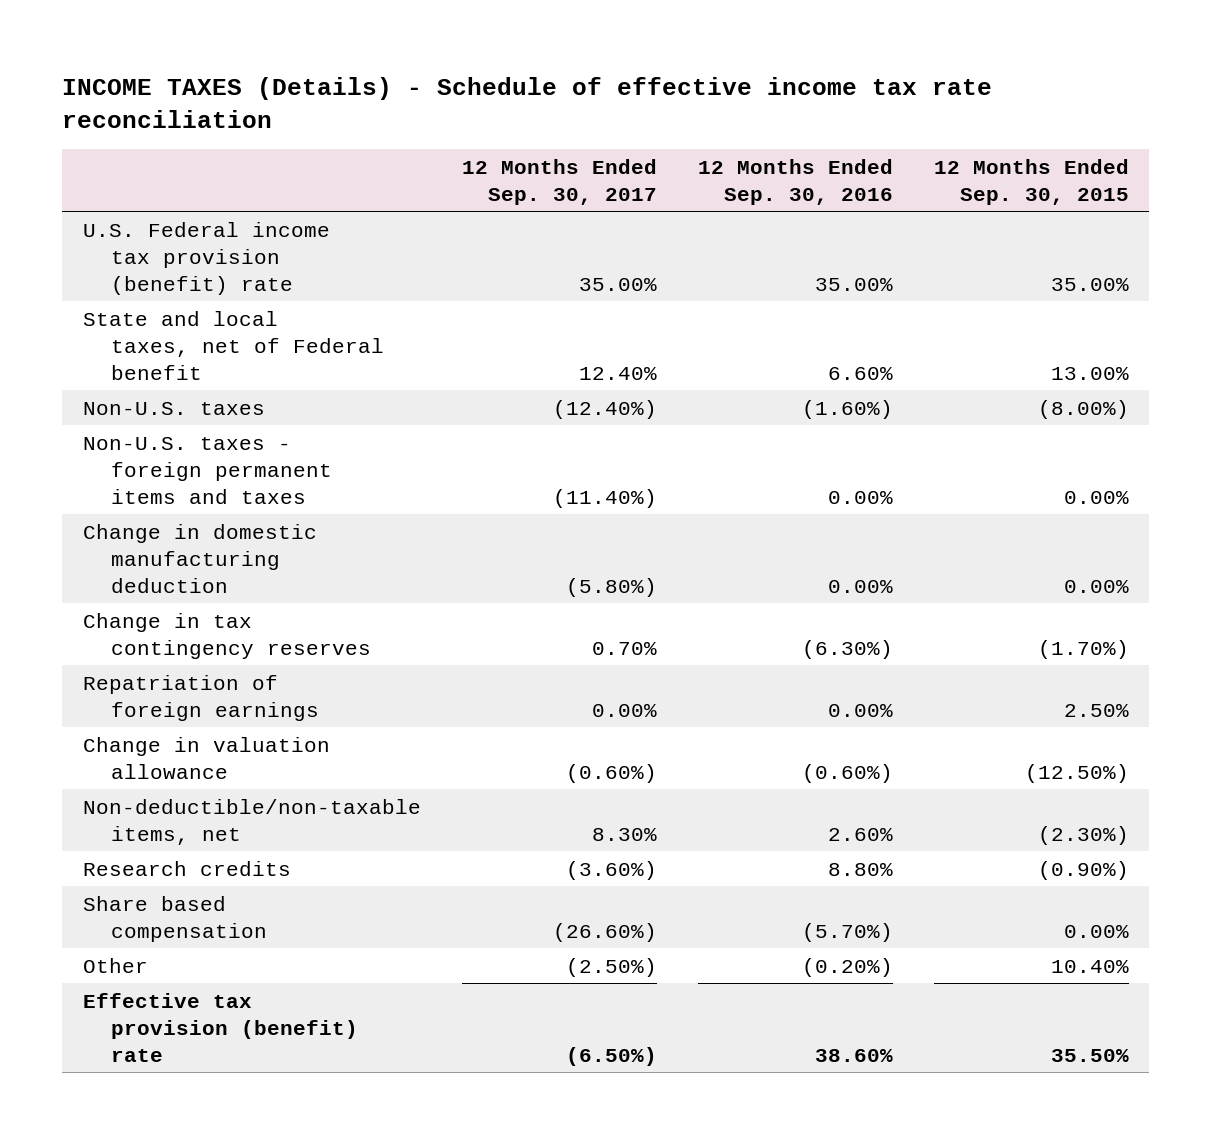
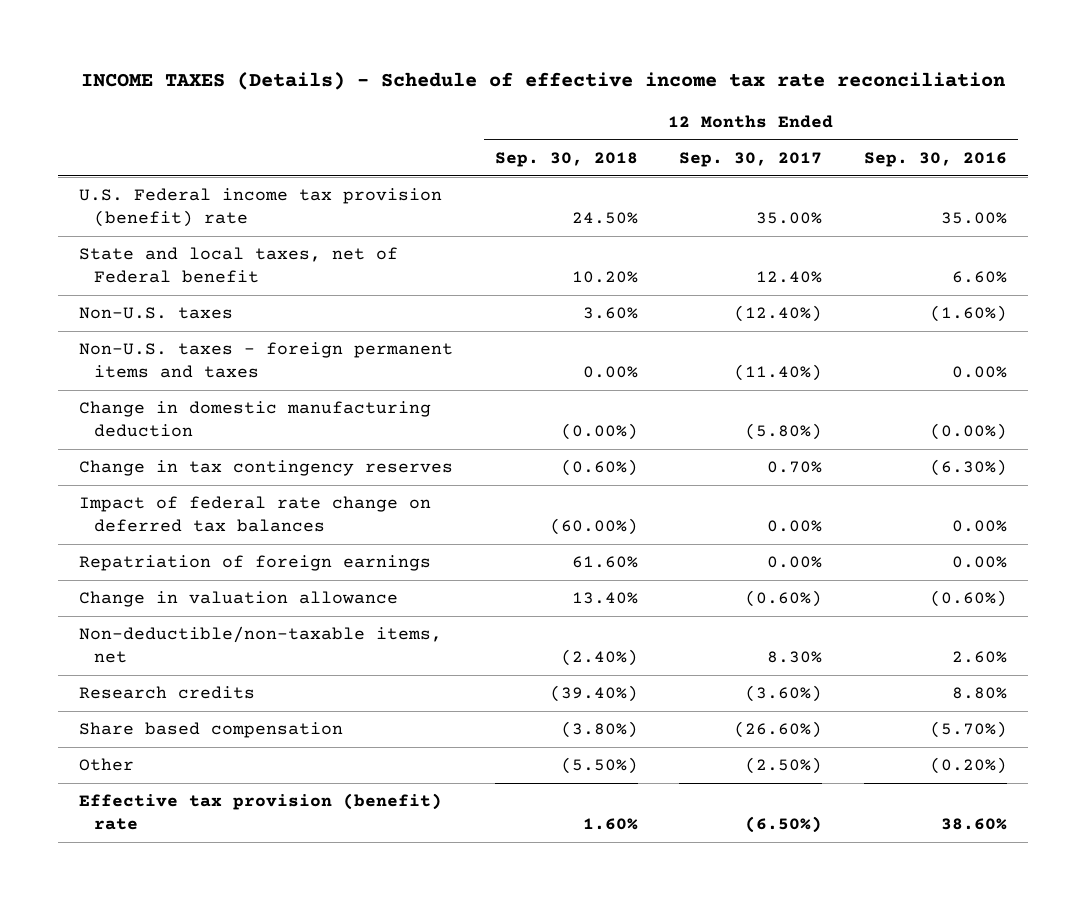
- | 12 Months Ended Sep. 30, 2017 | 12 Months Ended Sep. 30, 2016 | 12 Months Ended Sep. 30, 2015
+ | 12 Months Ended Sep. 30, 2018 | 12 Months Ended Sep. 30, 2017 | 12 Months Ended Sep. 30, 2016
- Change in domestic manufacturing deduction | (5.80%) | 0.00% | 0.00%
+ Change in domestic manufacturing deduction | (0.00%) | (5.80%) | (0.00%)
+ Impact of federal rate change on deferred tax balances | (60.00%) | 0.00% | 0.00%

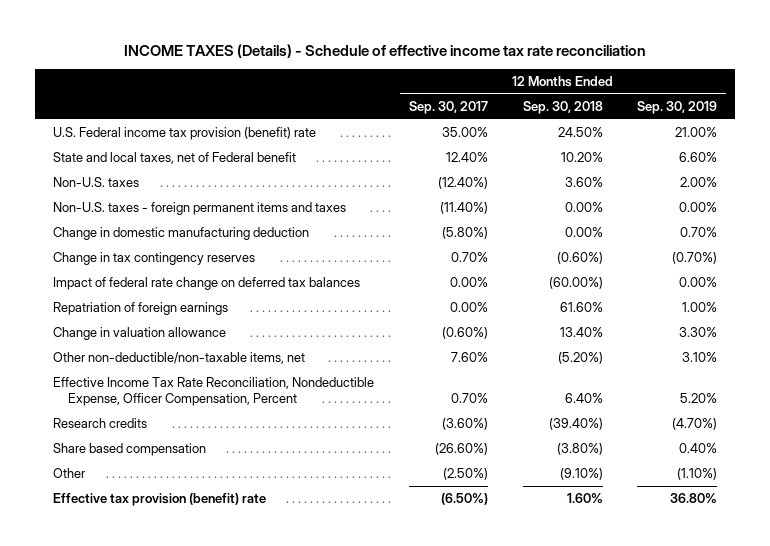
- | 12 Months Ended Sep. 30, 2018 | 12 Months Ended Sep. 30, 2017 | 12 Months Ended Sep. 30, 2016
+ | 12 Months Ended Sep. 30, 2017 | 12 Months Ended Sep. 30, 2018 | 12 Months Ended Sep. 30, 2019
- Change in domestic manufacturing deduction | (0.00%) | (5.80%) | (0.00%)
+ Change in domestic manufacturing deduction | (5.80%) | 0.00% | 0.70%
- Non-deductible/non-taxable items, net | (2.40%) | 8.30% | 2.60%
+ Other non-deductible/non-taxable items, net | 7.60% | (5.20%) | 3.10%
+ Effective Income Tax Rate Reconciliation, Nondeductible Expense, Officer Compensation, Percent | 0.70% | 6.40% | 5.20%
- Other | (5.50%) | (2.50%) | (0.20%)
+ Other | (2.50%) | (9.10%) | (1.10%)

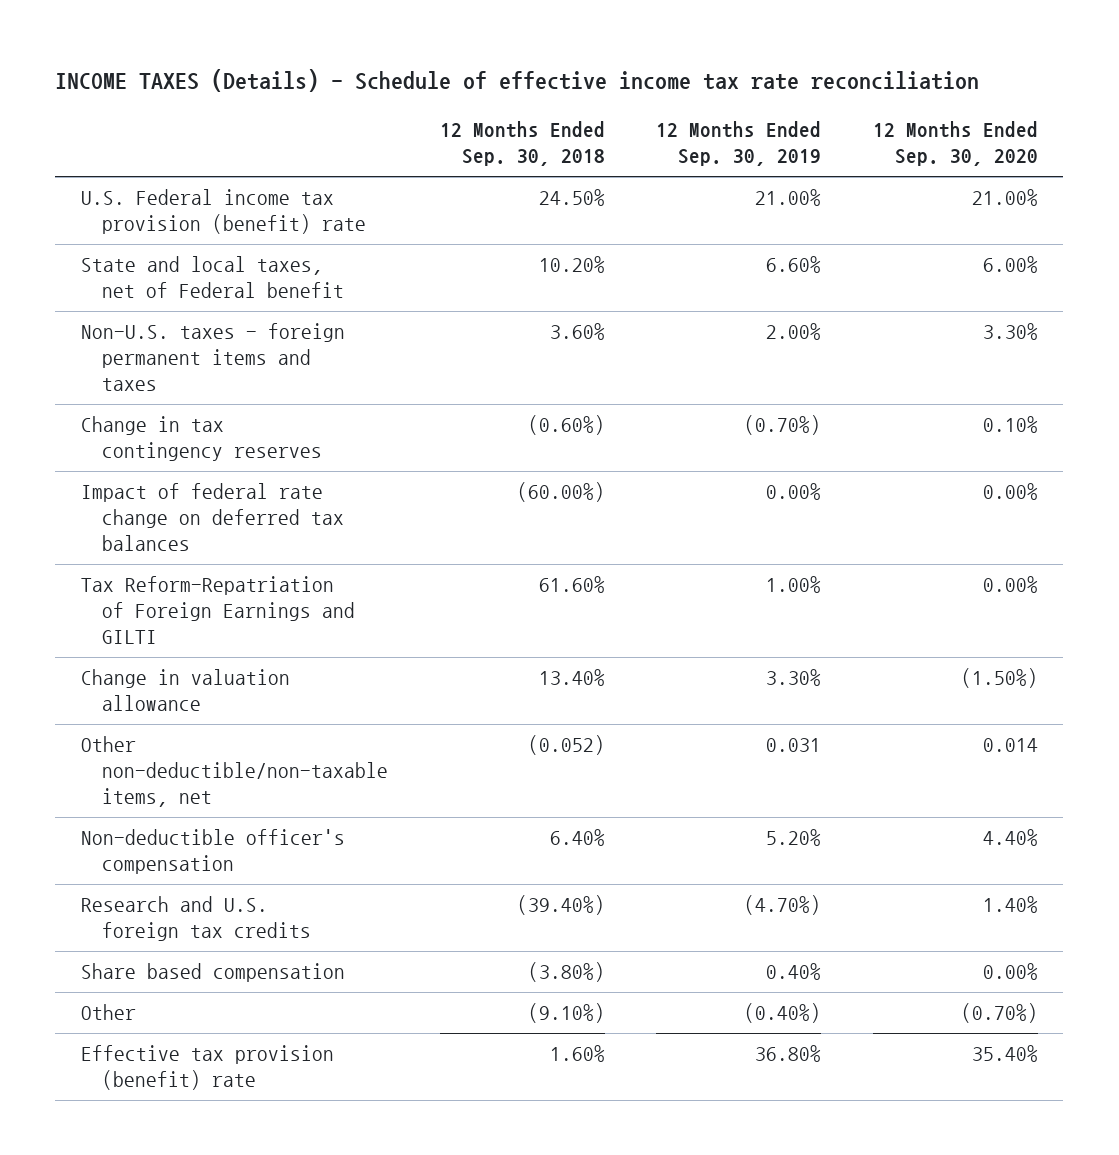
- | 12 Months Ended Sep. 30, 2017 | 12 Months Ended Sep. 30, 2018 | 12 Months Ended Sep. 30, 2019
+ | 12 Months Ended Sep. 30, 2018 | 12 Months Ended Sep. 30, 2019 | 12 Months Ended Sep. 30, 2020
- Non-U.S. taxes | (12.40%) | 3.60% | 2.00%
- Non-U.S. taxes - foreign permanent items and taxes | (11.40%) | 0.00% | 0.00%
- Change in domestic manufacturing deduction | (5.80%) | 0.00% | 0.70%
+ Non-U.S. taxes - foreign permanent items and taxes | 3.60% | 2.00% | 3.30%
- Repatriation of foreign earnings | 0.00% | 61.60% | 1.00%
+ Tax Reform-Repatriation of Foreign Earnings and GILTI | 61.60% | 1.00% | 0.00%
- Other non-deductible/non-taxable items, net | 7.60% | (5.20%) | 3.10%
- Effective Income Tax Rate Reconciliation, Nondeductible Expense, Officer Compensation, Percent | 0.70% | 6.40% | 5.20%
- Research credits | (3.60%) | (39.40%) | (4.70%)
+ Other non-deductible/non-taxable items, net | (0.052) | 0.031 | 0.014
+ Non-deductible officer's compensation | 6.40% | 5.20% | 4.40%
+ Research and U.S. foreign tax credits | (39.40%) | (4.70%) | 1.40%
- Other | (2.50%) | (9.10%) | (1.10%)
+ Other | (9.10%) | (0.40%) | (0.70%)

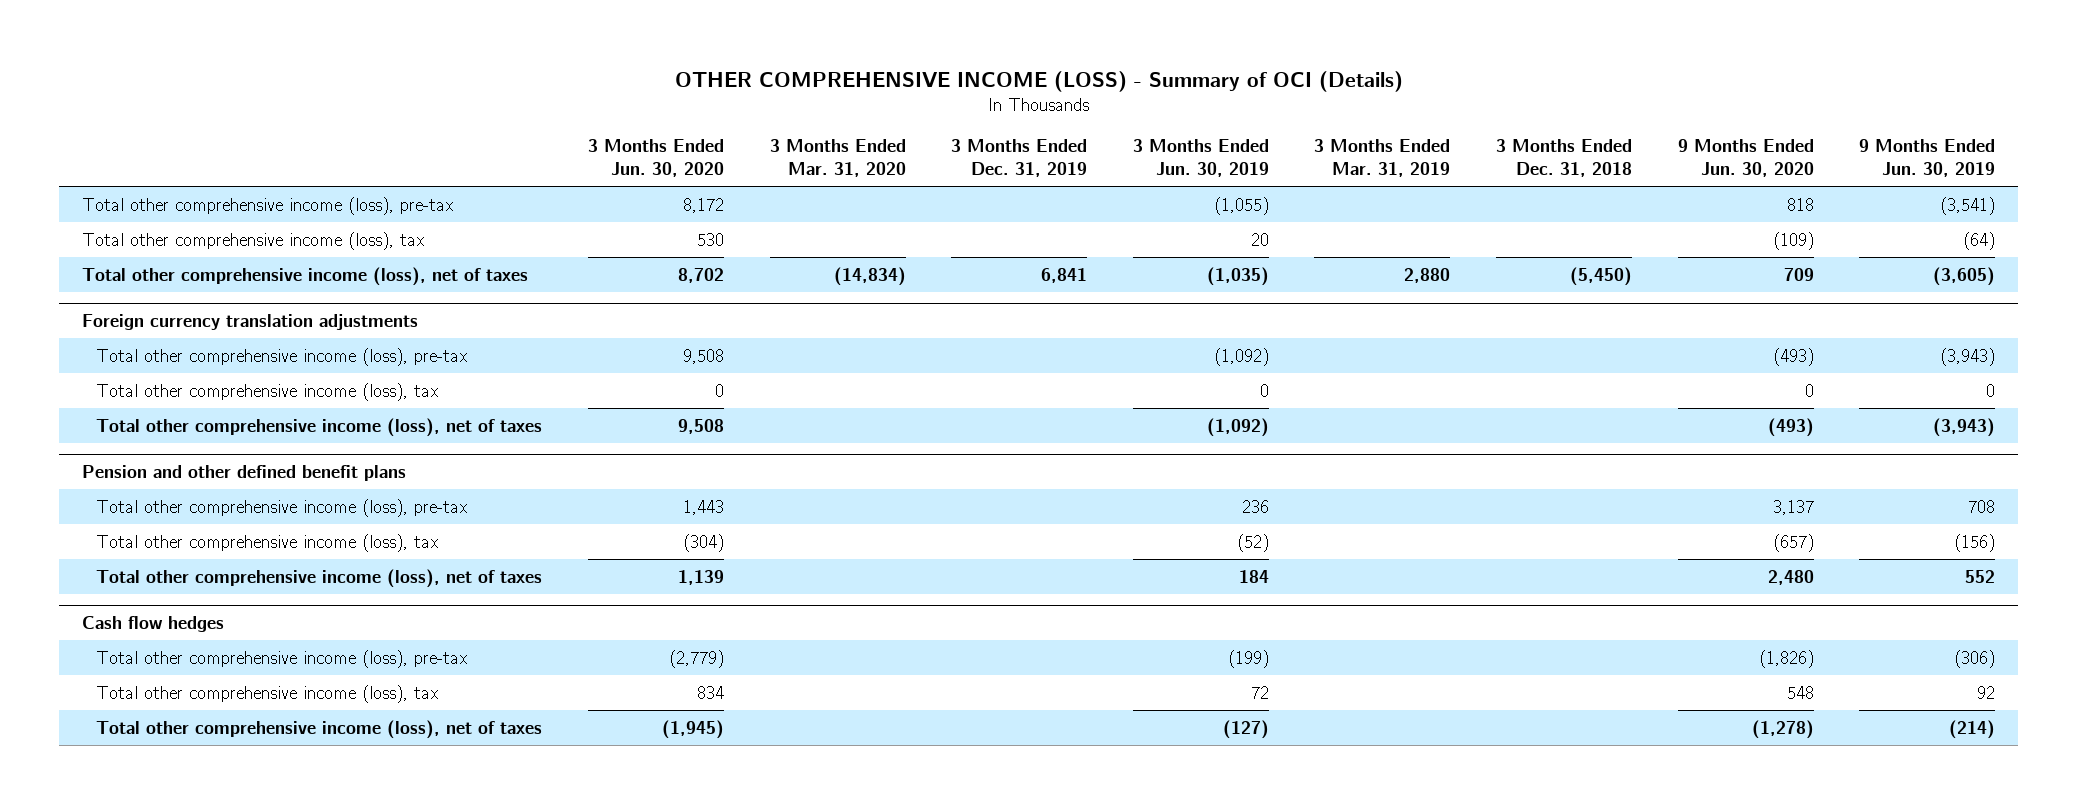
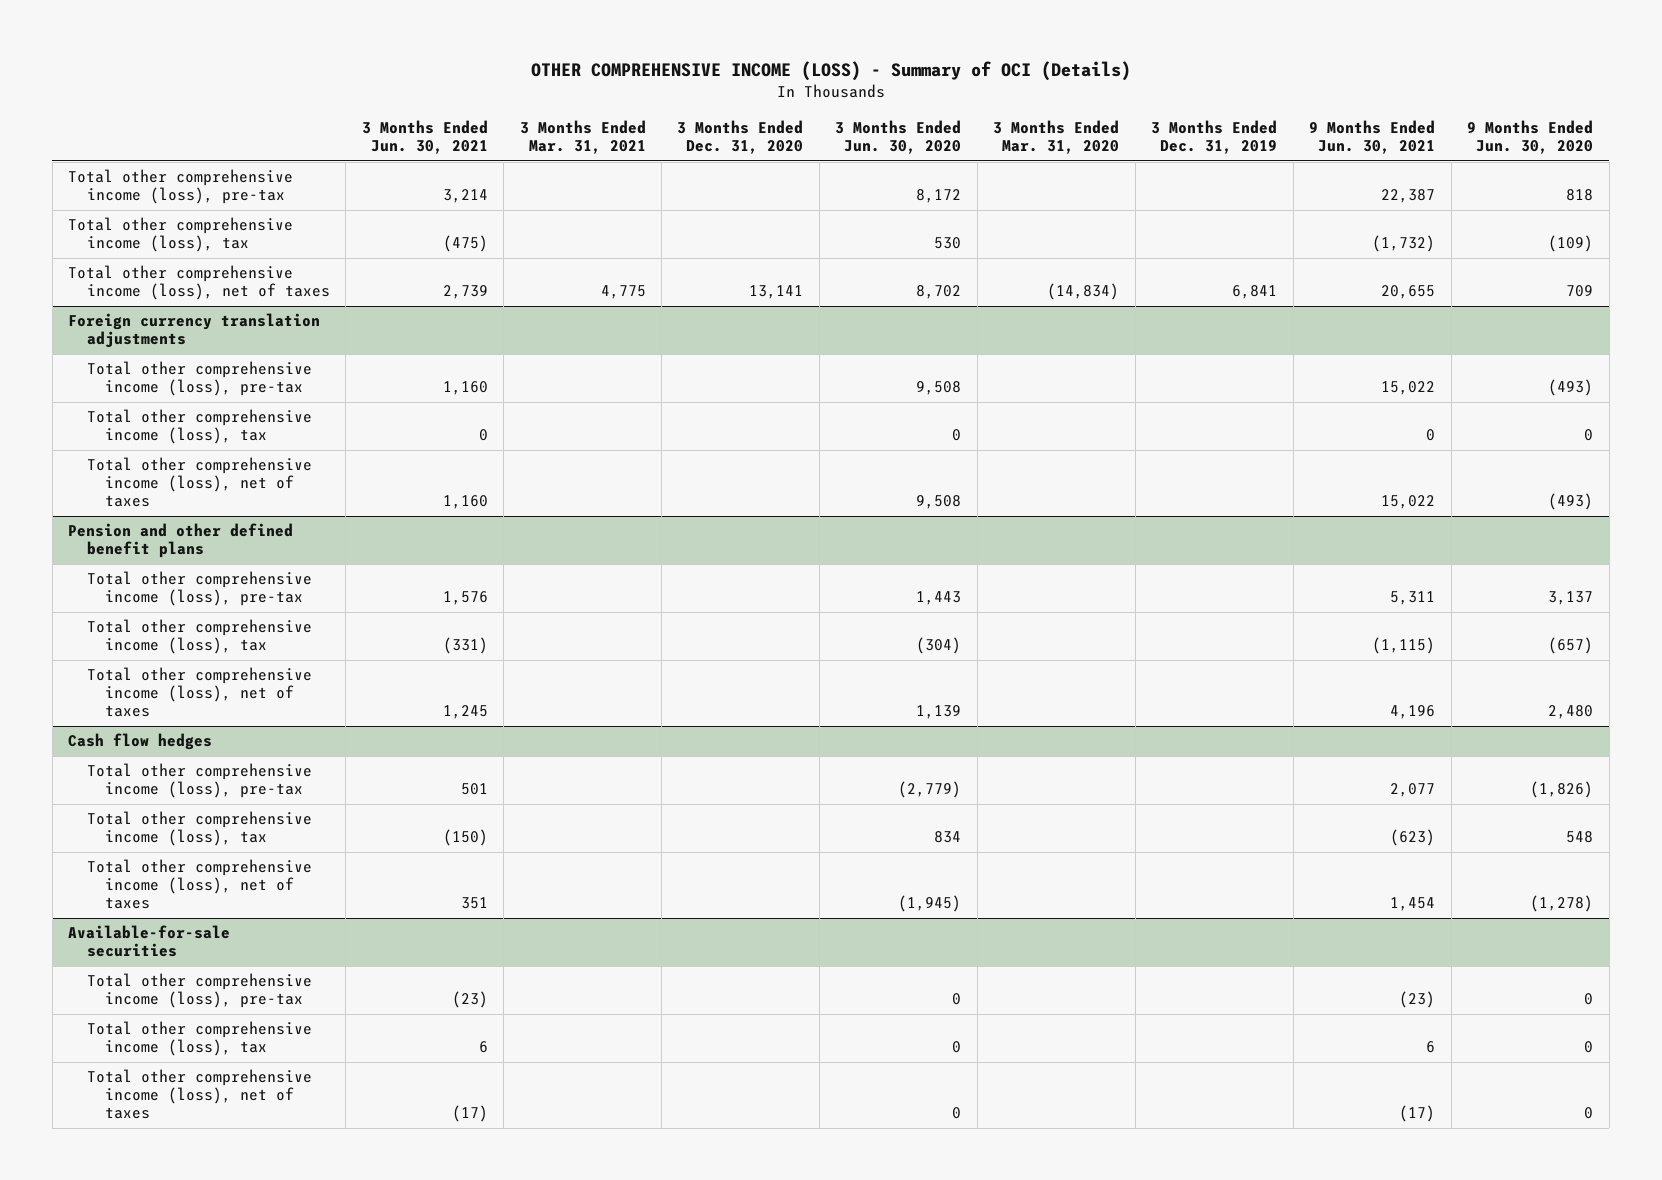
- | 3 Months Ended Jun. 30, 2020 | 3 Months Ended Mar. 31, 2020 | 3 Months Ended Dec. 31, 2019 | 3 Months Ended Jun. 30, 2019 | 3 Months Ended Mar. 31, 2019 | 3 Months Ended Dec. 31, 2018 | 9 Months Ended Jun. 30, 2020 | 9 Months Ended Jun. 30, 2019
+ | 3 Months Ended Jun. 30, 2021 | 3 Months Ended Mar. 31, 2021 | 3 Months Ended Dec. 31, 2020 | 3 Months Ended Jun. 30, 2020 | 3 Months Ended Mar. 31, 2020 | 3 Months Ended Dec. 31, 2019 | 9 Months Ended Jun. 30, 2021 | 9 Months Ended Jun. 30, 2020
+ Available-for-sale securities
+ Total other comprehensive income (loss), pre-tax | (23) | | | 0 | | | (23) | 0
+ Total other comprehensive income (loss), tax | 6 | | | 0 | | | 6 | 0
+ Total other comprehensive income (loss), net of taxes | (17) | | | 0 | | | (17) | 0

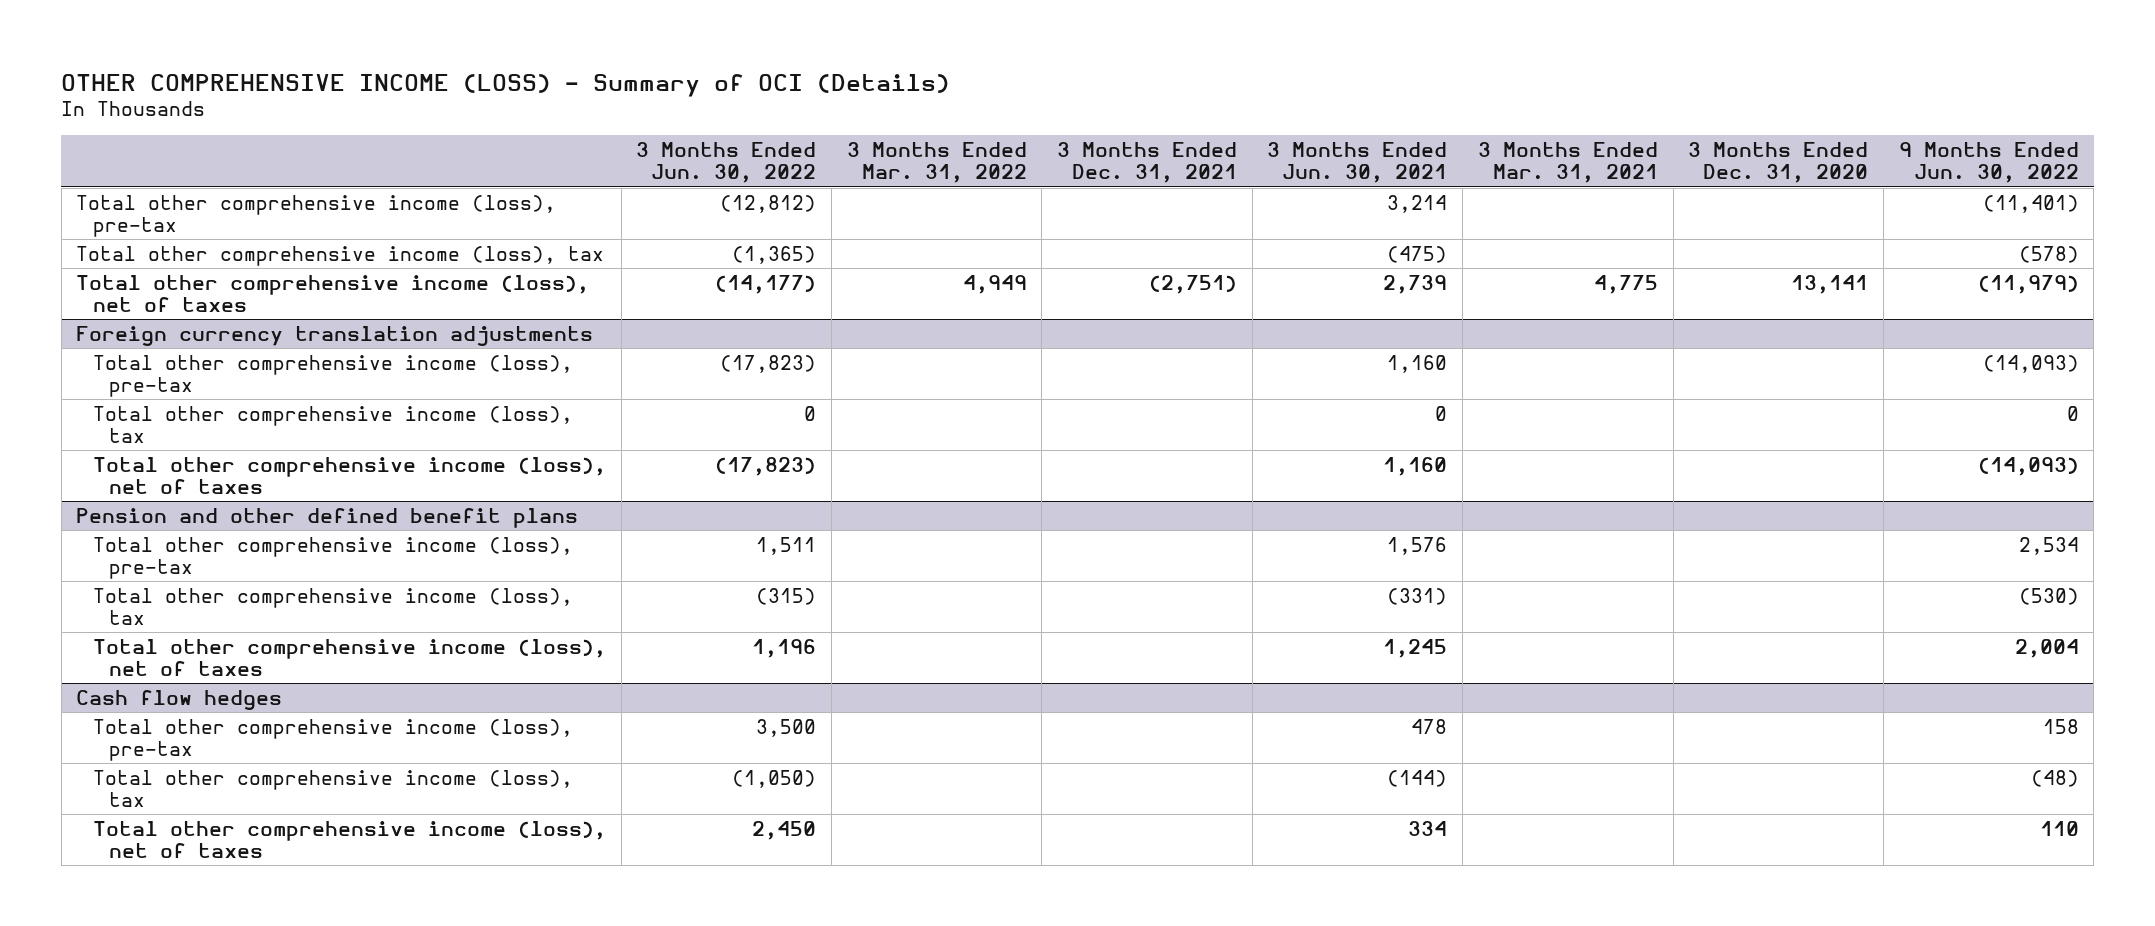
- | 3 Months Ended Jun. 30, 2021 | 3 Months Ended Mar. 31, 2021 | 3 Months Ended Dec. 31, 2020 | 3 Months Ended Jun. 30, 2020 | 3 Months Ended Mar. 31, 2020 | 3 Months Ended Dec. 31, 2019 | 9 Months Ended Jun. 30, 2021 | 9 Months Ended Jun. 30, 2020
+ | 3 Months Ended Jun. 30, 2022 | 3 Months Ended Mar. 31, 2022 | 3 Months Ended Dec. 31, 2021 | 3 Months Ended Jun. 30, 2021 | 3 Months Ended Mar. 31, 2021 | 3 Months Ended Dec. 31, 2020 | 9 Months Ended Jun. 30, 2022
@ Cash flow hedges
- Total other comprehensive income (loss), pre-tax | 501 | | | (2,779) | | | 2,077 | (1,826)
- Total other comprehensive income (loss), tax | (150) | | | 834 | | | (623) | 548
- Total other comprehensive income (loss), net of taxes | 351 | | | (1,945) | | | 1,454 | (1,278)
- Available-for-sale securities
- Total other comprehensive income (loss), pre-tax | (23) | | | 0 | | | (23) | 0
- Total other comprehensive income (loss), tax | 6 | | | 0 | | | 6 | 0
- Total other comprehensive income (loss), net of taxes | (17) | | | 0 | | | (17) | 0
@ Cash flow hedges
+ Total other comprehensive income (loss), pre-tax | 3,500 | | | 478 | | | 158
+ Total other comprehensive income (loss), tax | (1,050) | | | (144) | | | (48)
+ Total other comprehensive income (loss), net of taxes | 2,450 | | | 334 | | | 110

